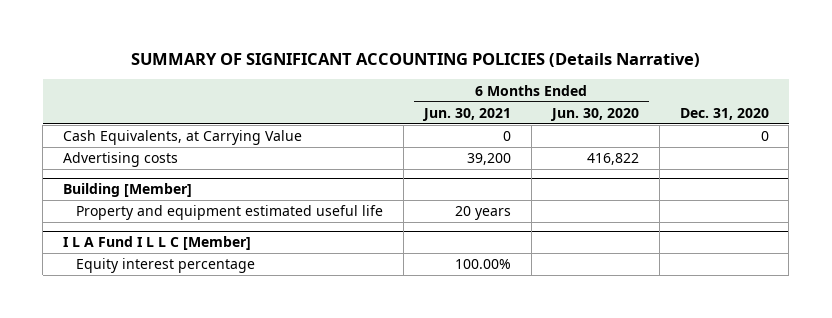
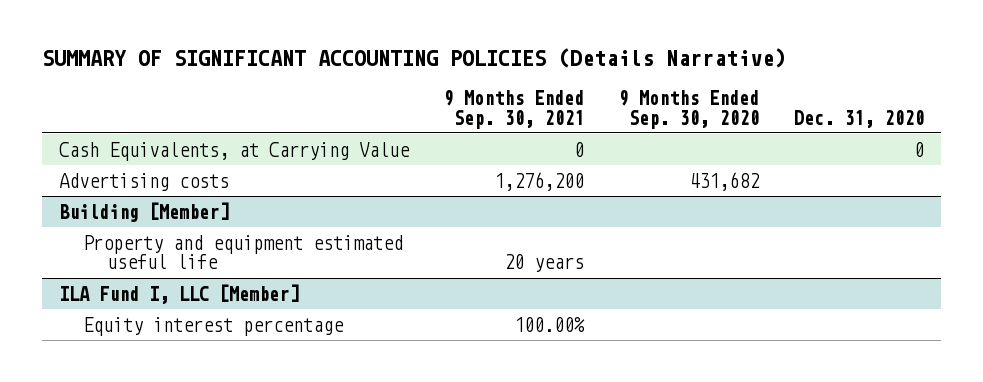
- | 6 Months Ended Jun. 30, 2021 | 6 Months Ended Jun. 30, 2020 | Dec. 31, 2020
+ | 9 Months Ended Sep. 30, 2021 | 9 Months Ended Sep. 30, 2020 | Dec. 31, 2020
- I L A Fund I L L C [Member]
+ ILA Fund I, LLC [Member]

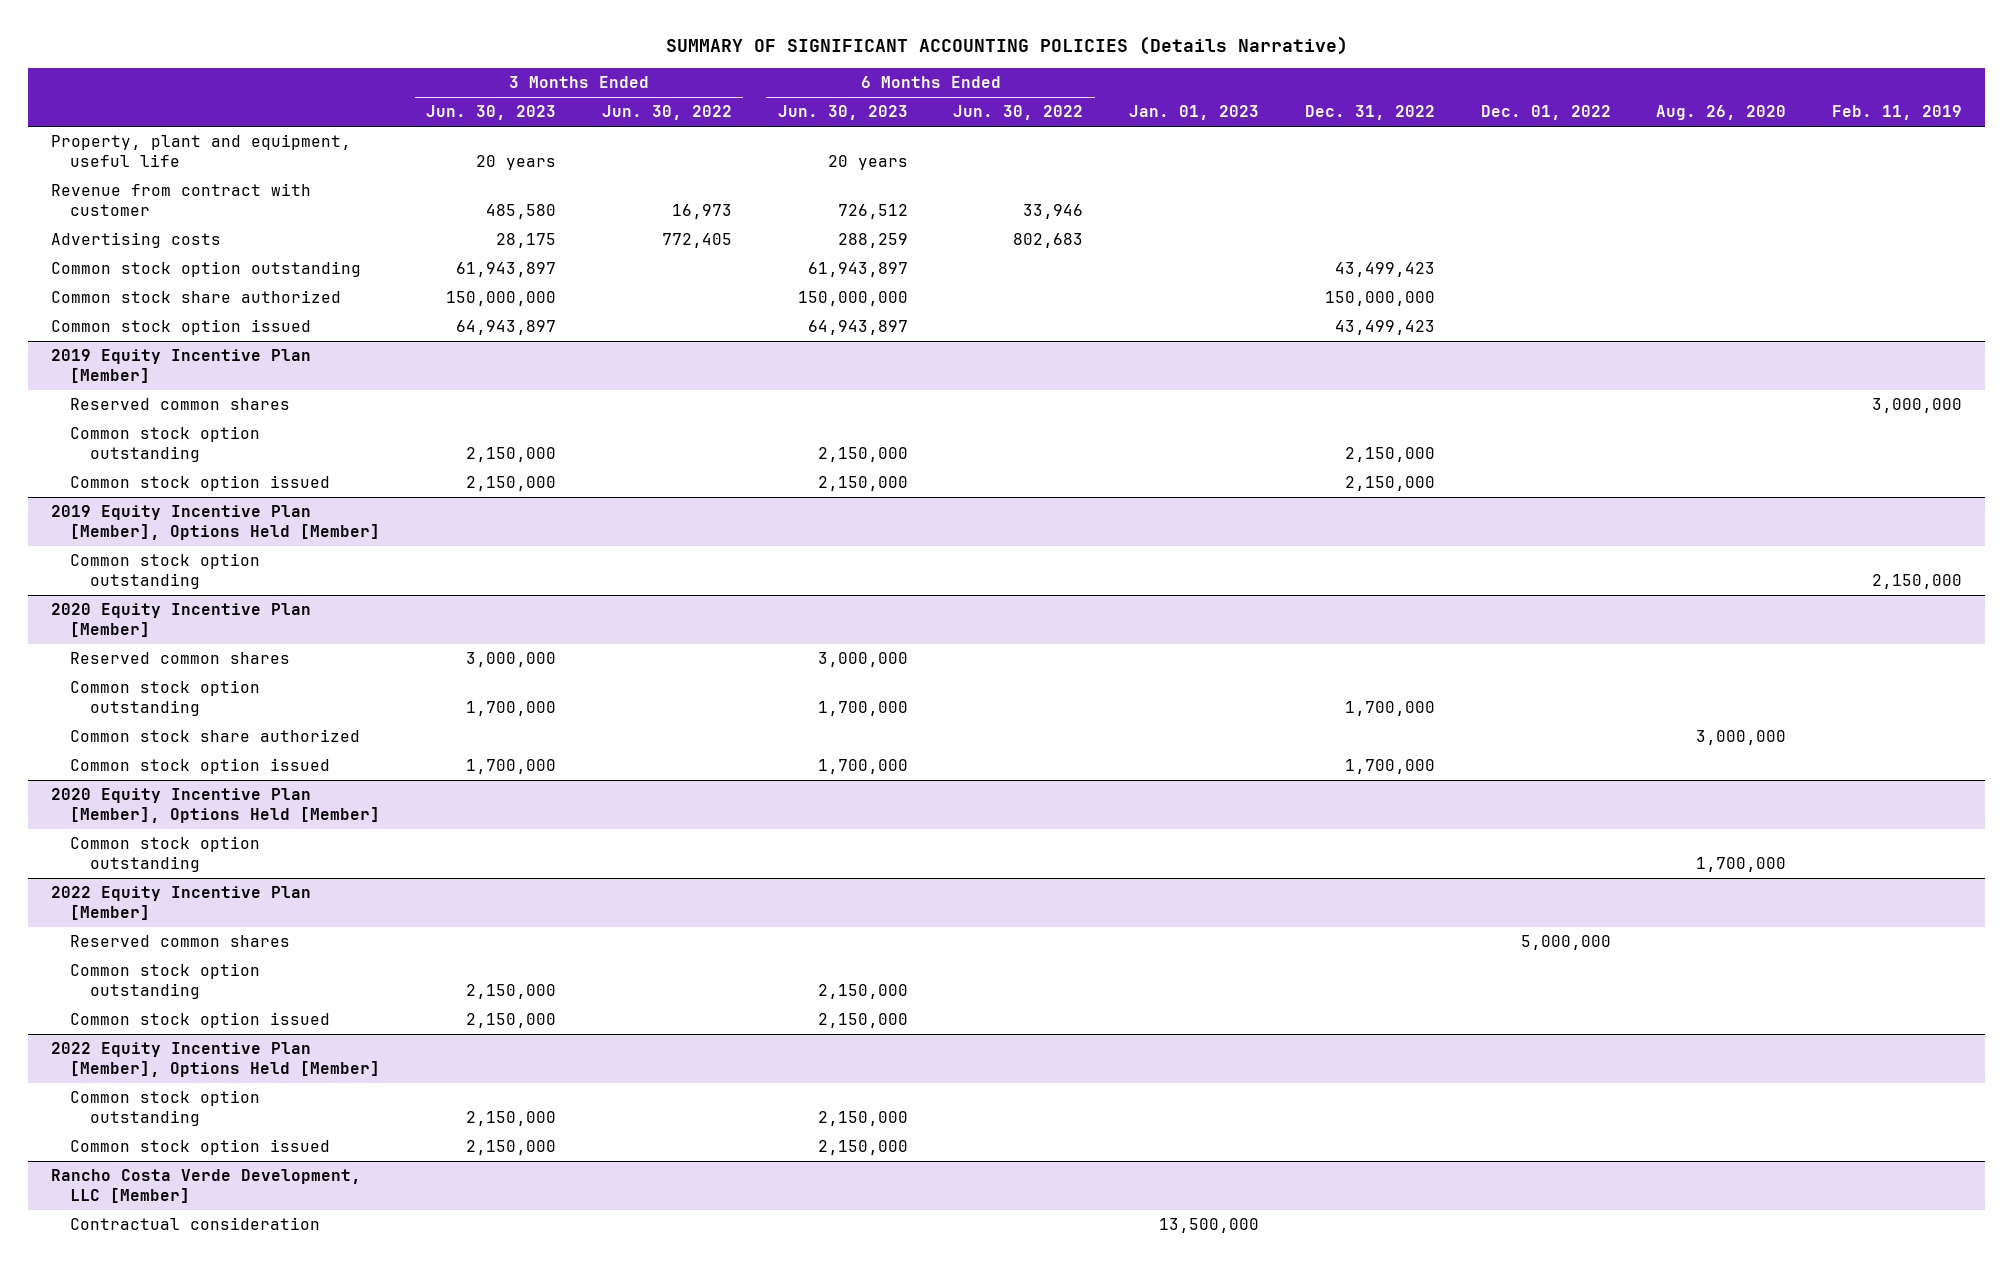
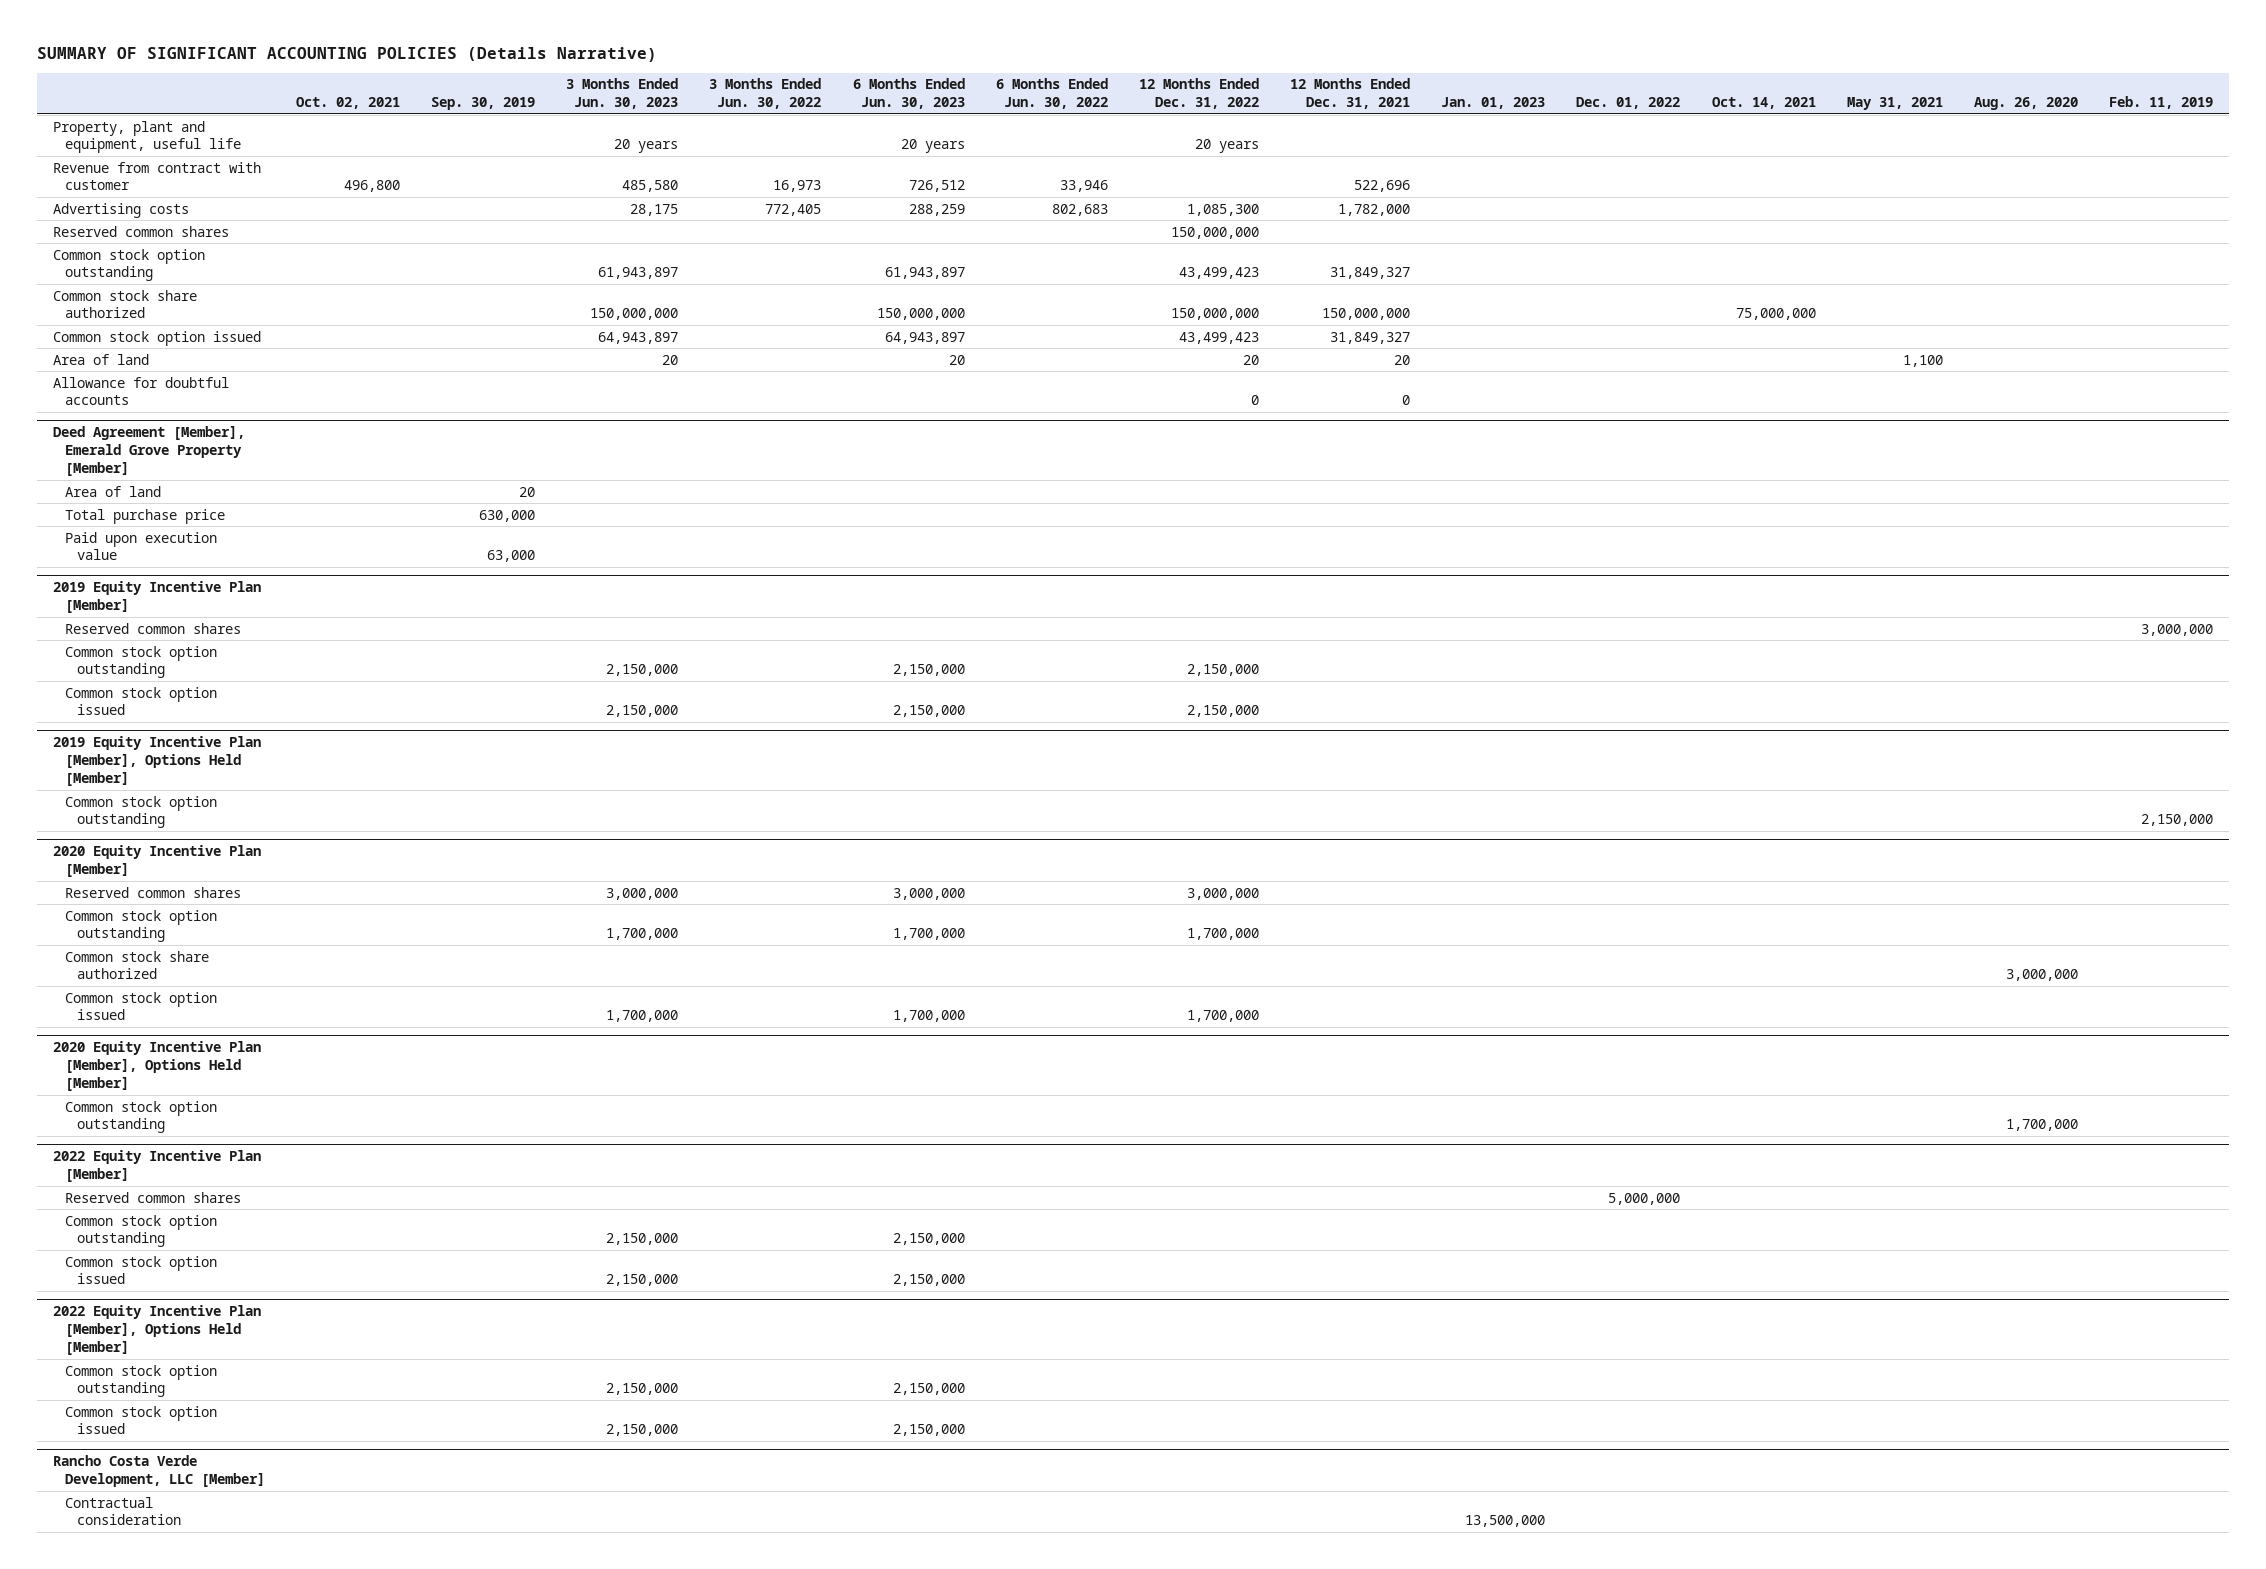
- | 3 Months Ended Jun. 30, 2023 | 3 Months Ended Jun. 30, 2022 | 6 Months Ended Jun. 30, 2023 | 6 Months Ended Jun. 30, 2022 | Jan. 01, 2023 | Dec. 31, 2022 | Dec. 01, 2022 | Aug. 26, 2020 | Feb. 11, 2019
+ | Oct. 02, 2021 | Sep. 30, 2019 | 3 Months Ended Jun. 30, 2023 | 3 Months Ended Jun. 30, 2022 | 6 Months Ended Jun. 30, 2023 | 6 Months Ended Jun. 30, 2022 | 12 Months Ended Dec. 31, 2022 | 12 Months Ended Dec. 31, 2021 | Jan. 01, 2023 | Dec. 01, 2022 | Oct. 14, 2021 | May 31, 2021 | Aug. 26, 2020 | Feb. 11, 2019
+ Reserved common shares | | | | | | | 150,000,000 | | | | | | |
+ Area of land | | | 20 | | 20 | | 20 | 20 | | | | 1,100 | |
+ Allowance for doubtful accounts | | | | | | | 0 | 0 | | | | | |
+ Deed Agreement [Member], Emerald Grove Property [Member]
+ Area of land | | 20 | | | | | | | | | | | |
+ Total purchase price | | 630,000 | | | | | | | | | | | |
+ Paid upon execution value | | 63,000 | | | | | | | | | | | |

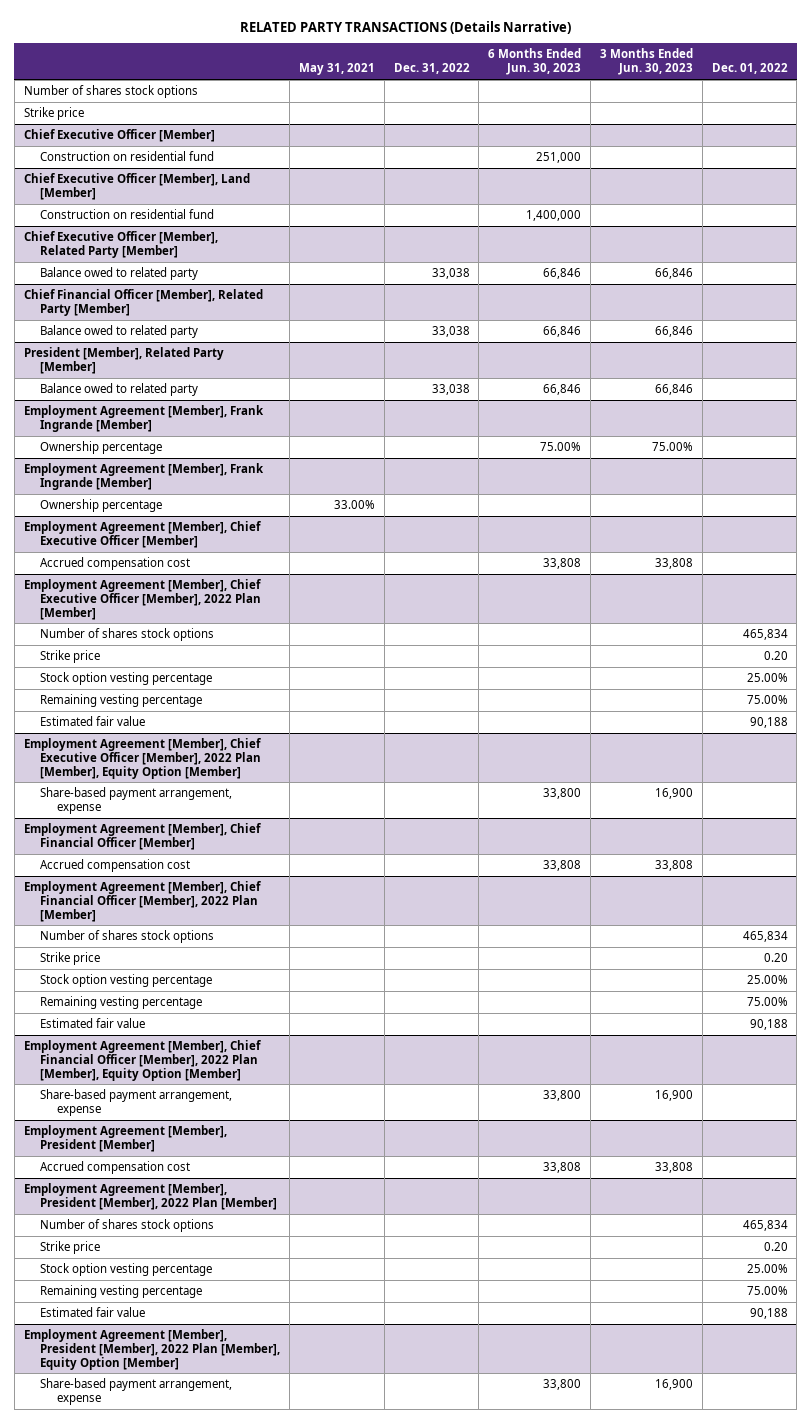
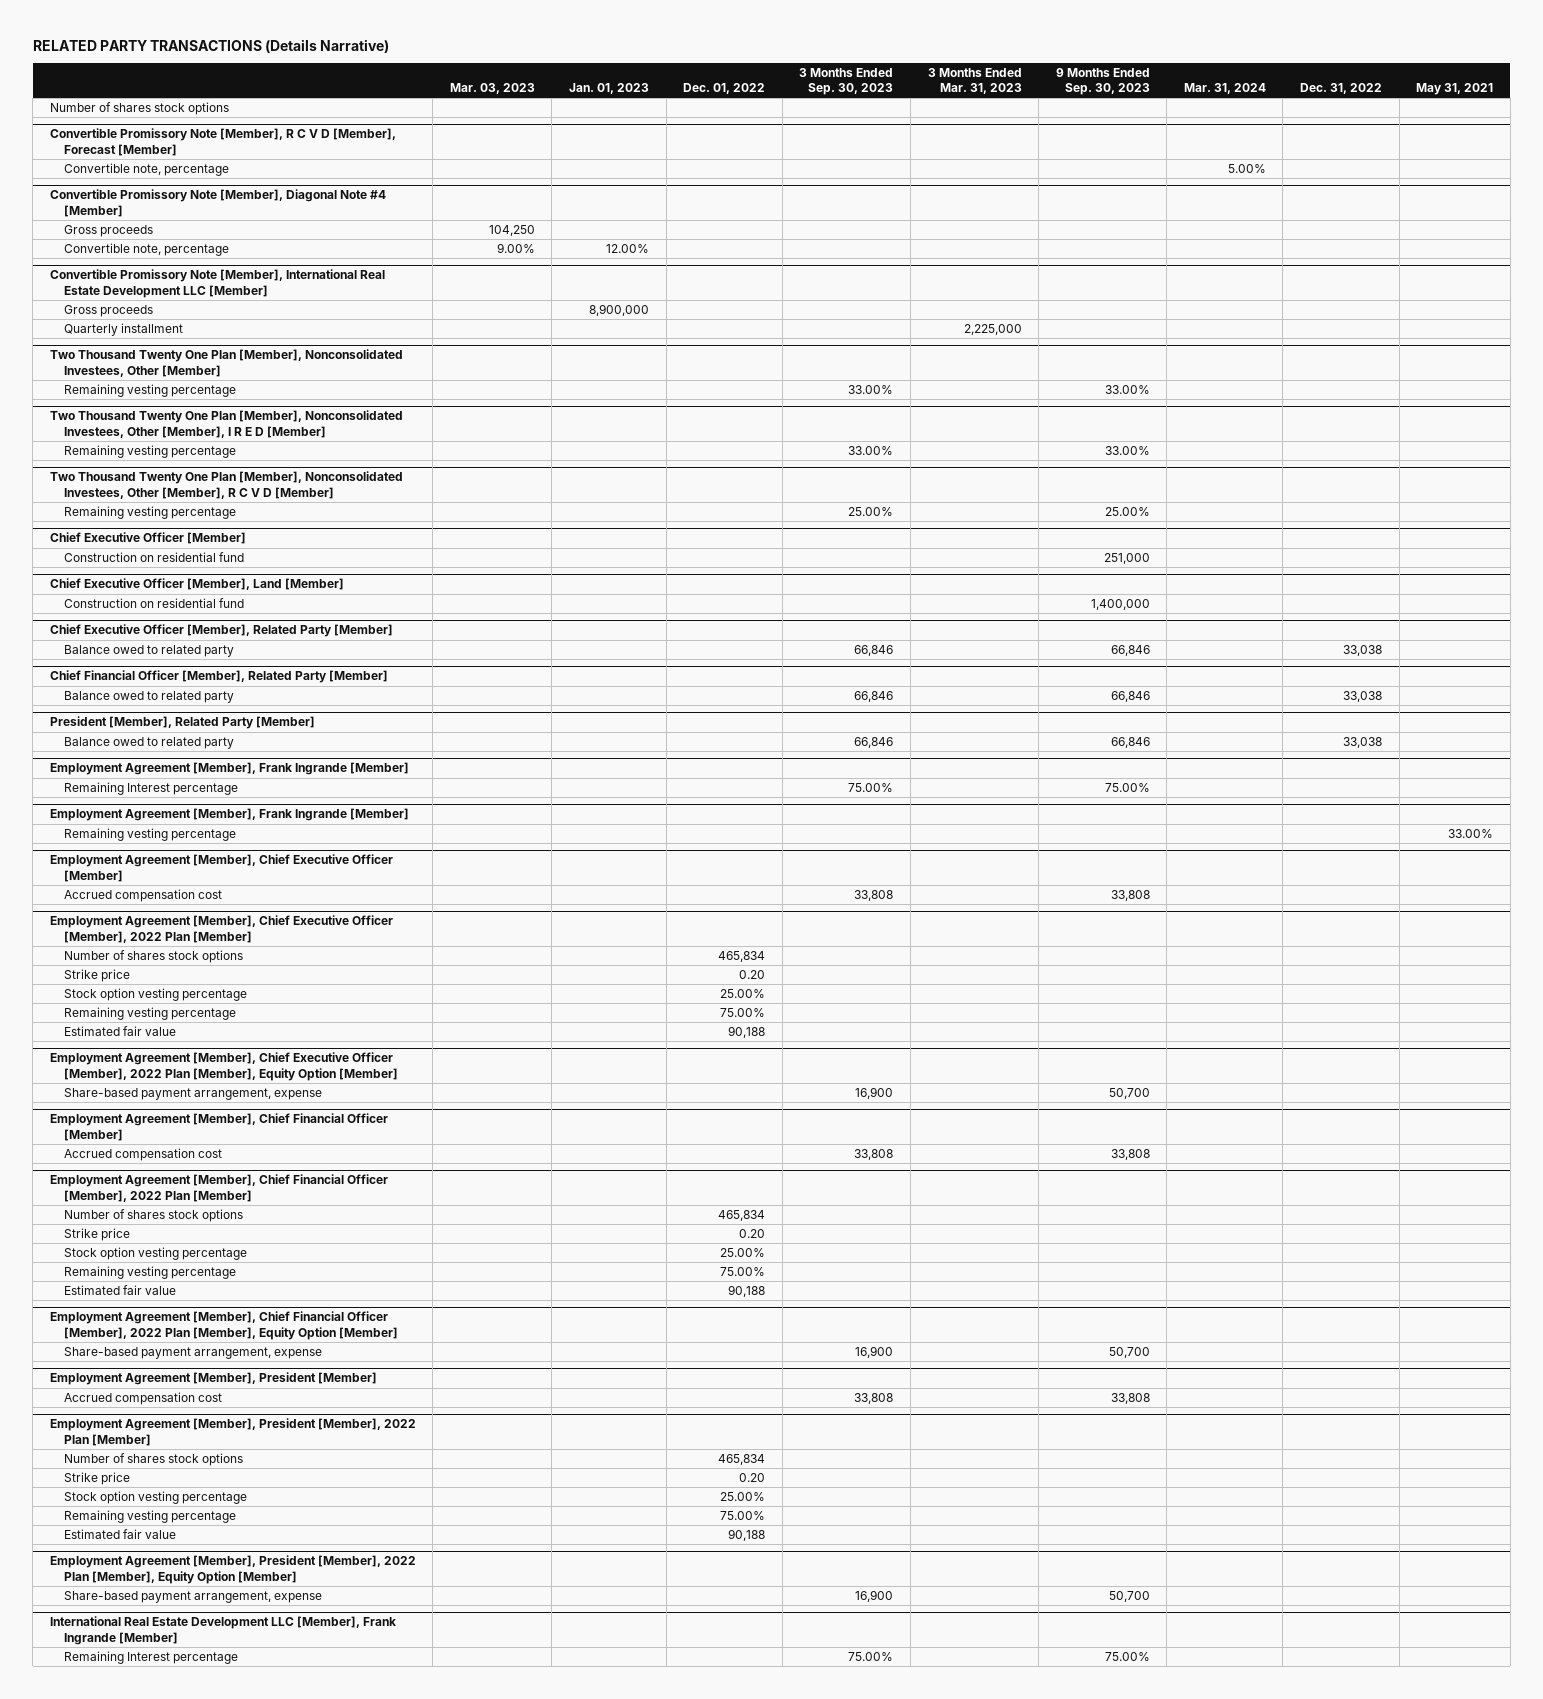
- | May 31, 2021 | Dec. 31, 2022 | 6 Months Ended Jun. 30, 2023 | 3 Months Ended Jun. 30, 2023 | Dec. 01, 2022
+ | Mar. 03, 2023 | Jan. 01, 2023 | Dec. 01, 2022 | 3 Months Ended Sep. 30, 2023 | 3 Months Ended Mar. 31, 2023 | 9 Months Ended Sep. 30, 2023 | Mar. 31, 2024 | Dec. 31, 2022 | May 31, 2021
- Strike price
+ Convertible Promissory Note [Member], R C V D [Member], Forecast [Member]
+ Convertible note, percentage | | | | | | | 5.00% | |
+ Convertible Promissory Note [Member], Diagonal Note #4 [Member]
+ Gross proceeds | 104,250 | | | | | | | |
+ Convertible note, percentage | 9.00% | 12.00% | | | | | | |
+ Convertible Promissory Note [Member], International Real Estate Development LLC [Member]
+ Gross proceeds | | 8,900,000 | | | | | | |
+ Quarterly installment | | | | | 2,225,000 | | | |
+ Two Thousand Twenty One Plan [Member], Nonconsolidated Investees, Other [Member]
+ Remaining vesting percentage | | | | 33.00% | | 33.00% | | |
+ Two Thousand Twenty One Plan [Member], Nonconsolidated Investees, Other [Member], I R E D [Member]
+ Remaining vesting percentage | | | | 33.00% | | 33.00% | | |
+ Two Thousand Twenty One Plan [Member], Nonconsolidated Investees, Other [Member], R C V D [Member]
+ Remaining vesting percentage | | | | 25.00% | | 25.00% | | |
@ Employment Agreement [Member], Frank Ingrande [Member]
- Ownership percentage | | | 75.00% | 75.00% |
+ Remaining Interest percentage | | | | 75.00% | | 75.00% | | |
- Ownership percentage | 33.00% | | | |
+ Remaining vesting percentage | | | | | | | | | 33.00%
+ International Real Estate Development LLC [Member], Frank Ingrande [Member]
+ Remaining Interest percentage | | | | 75.00% | | 75.00% | | |

